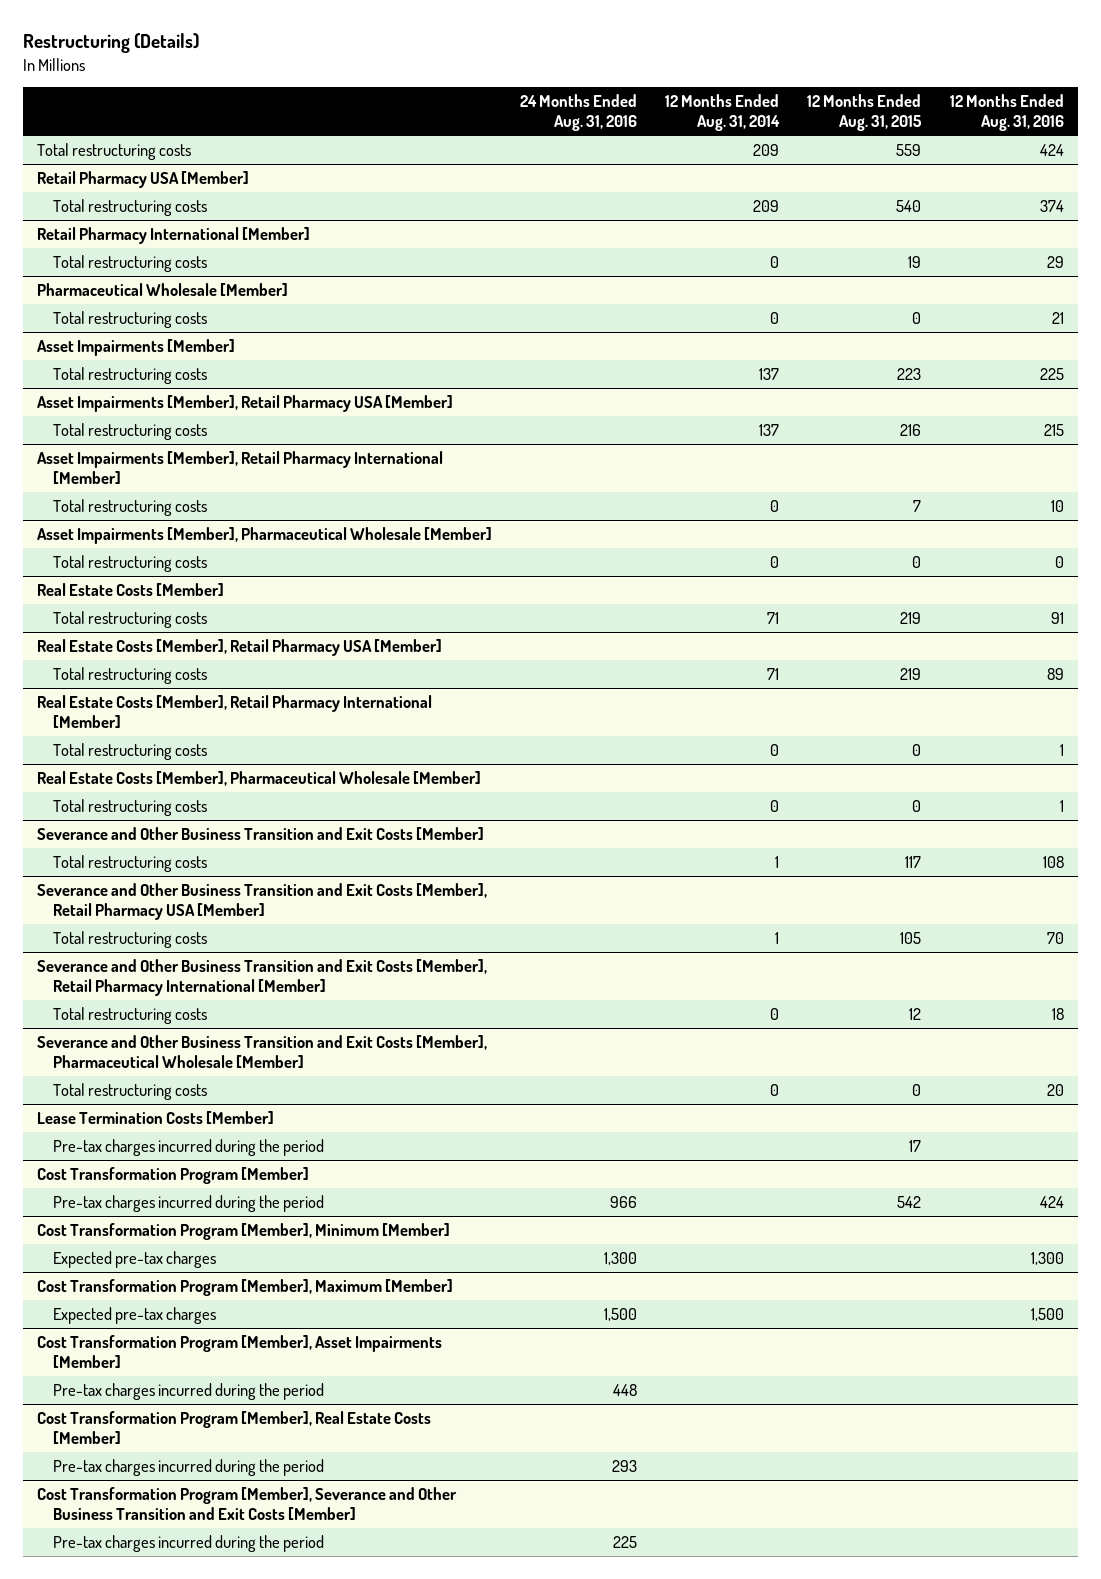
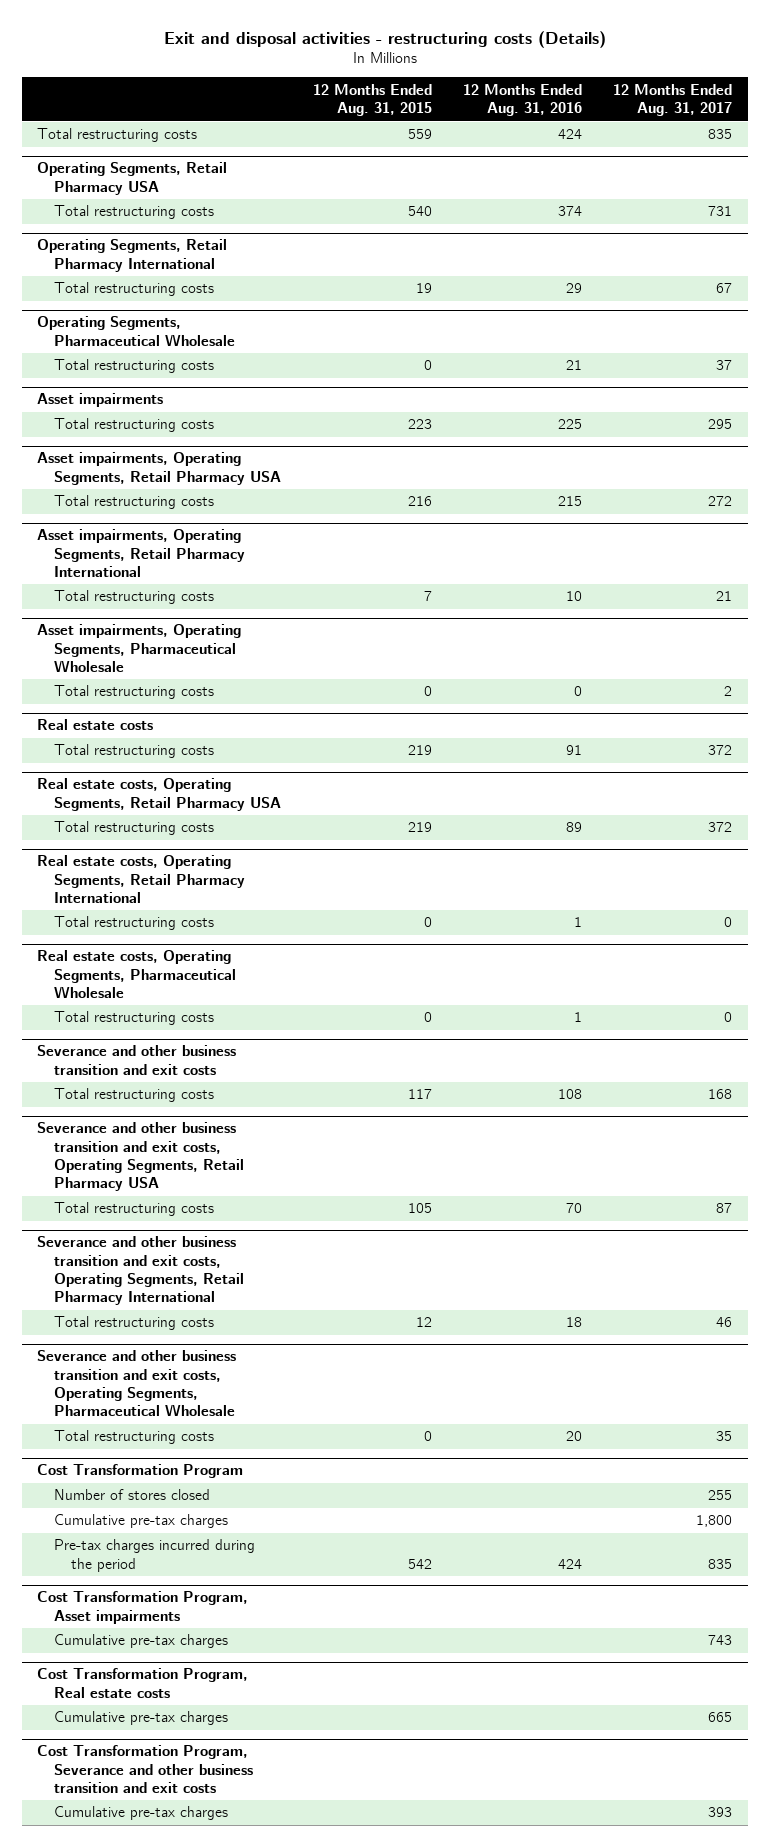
- Restructuring (Details)
+ Exit and disposal activities - restructuring costs (Details)
- | 24 Months Ended Aug. 31, 2016 | 12 Months Ended Aug. 31, 2014 | 12 Months Ended Aug. 31, 2015 | 12 Months Ended Aug. 31, 2016
+ | 12 Months Ended Aug. 31, 2015 | 12 Months Ended Aug. 31, 2016 | 12 Months Ended Aug. 31, 2017
- Retail Pharmacy USA [Member]
+ Operating Segments, Retail Pharmacy USA
- Retail Pharmacy International [Member]
+ Operating Segments, Retail Pharmacy International
- Pharmaceutical Wholesale [Member]
+ Operating Segments, Pharmaceutical Wholesale
- Asset Impairments [Member]
+ Asset impairments
- Asset Impairments [Member], Retail Pharmacy USA [Member]
+ Asset impairments, Operating Segments, Retail Pharmacy USA
- Asset Impairments [Member], Retail Pharmacy International [Member]
+ Asset impairments, Operating Segments, Retail Pharmacy International
- Asset Impairments [Member], Pharmaceutical Wholesale [Member]
+ Asset impairments, Operating Segments, Pharmaceutical Wholesale
- Real Estate Costs [Member]
+ Real estate costs
- Real Estate Costs [Member], Retail Pharmacy USA [Member]
+ Real estate costs, Operating Segments, Retail Pharmacy USA
- Real Estate Costs [Member], Retail Pharmacy International [Member]
+ Real estate costs, Operating Segments, Retail Pharmacy International
- Real Estate Costs [Member], Pharmaceutical Wholesale [Member]
+ Real estate costs, Operating Segments, Pharmaceutical Wholesale
- Severance and Other Business Transition and Exit Costs [Member]
+ Severance and other business transition and exit costs
- Severance and Other Business Transition and Exit Costs [Member], Retail Pharmacy USA [Member]
+ Severance and other business transition and exit costs, Operating Segments, Retail Pharmacy USA
- Severance and Other Business Transition and Exit Costs [Member], Retail Pharmacy International [Member]
+ Severance and other business transition and exit costs, Operating Segments, Retail Pharmacy International
- Severance and Other Business Transition and Exit Costs [Member], Pharmaceutical Wholesale [Member]
+ Severance and other business transition and exit costs, Operating Segments, Pharmaceutical Wholesale
- Lease Termination Costs [Member]
- Pre-tax charges incurred during the period | | | 17 |
- Cost Transformation Program [Member]
+ Cost Transformation Program
+ Number of stores closed | | | 255
+ Cumulative pre-tax charges | | | 1,800
- Cost Transformation Program [Member], Minimum [Member]
- Expected pre-tax charges | 1,300 | | | 1,300
- Cost Transformation Program [Member], Maximum [Member]
- Expected pre-tax charges | 1,500 | | | 1,500
- Cost Transformation Program [Member], Asset Impairments [Member]
- Pre-tax charges incurred during the period | 448 | | |
- Cost Transformation Program [Member], Real Estate Costs [Member]
- Pre-tax charges incurred during the period | 293 | | |
- Cost Transformation Program [Member], Severance and Other Business Transition and Exit Costs [Member]
- Pre-tax charges incurred during the period | 225 | | |
+ Cost Transformation Program, Asset impairments
+ Cumulative pre-tax charges | | | 743
+ Cost Transformation Program, Real estate costs
+ Cumulative pre-tax charges | | | 665
+ Cost Transformation Program, Severance and other business transition and exit costs
+ Cumulative pre-tax charges | | | 393

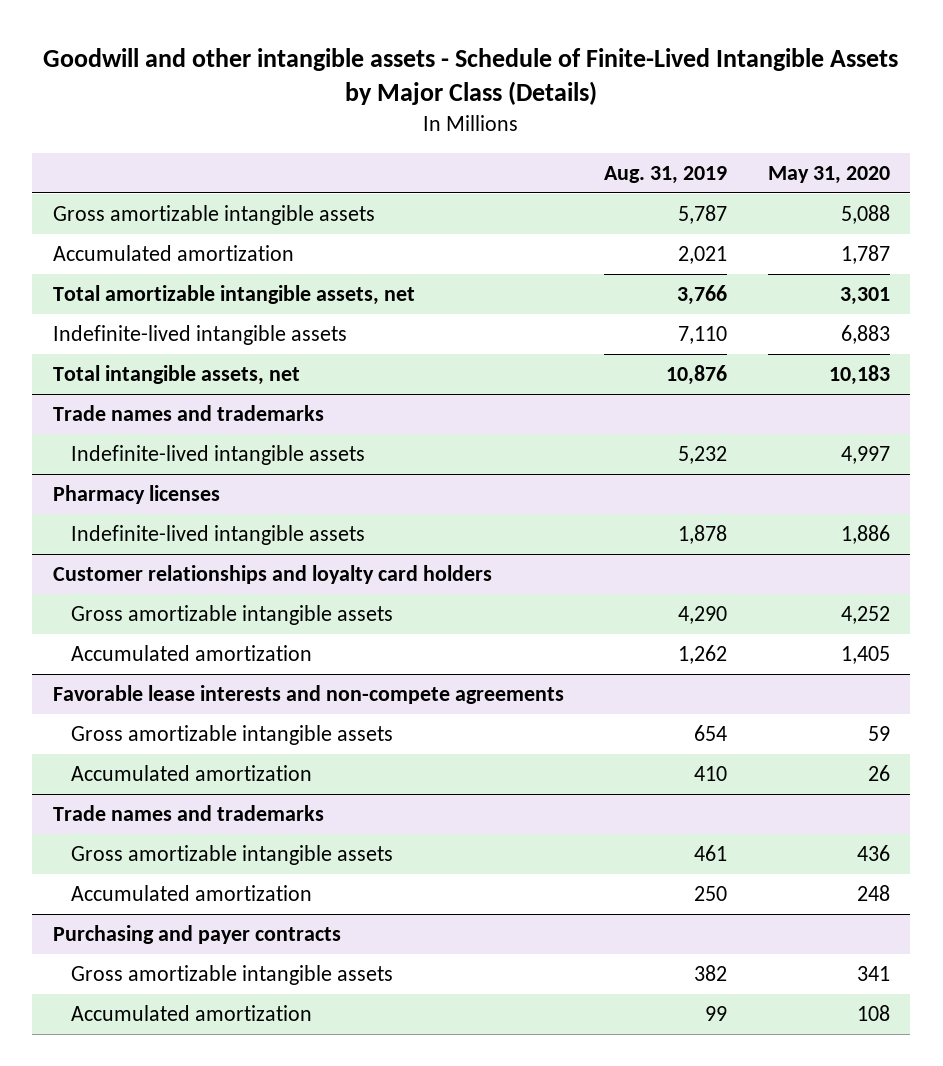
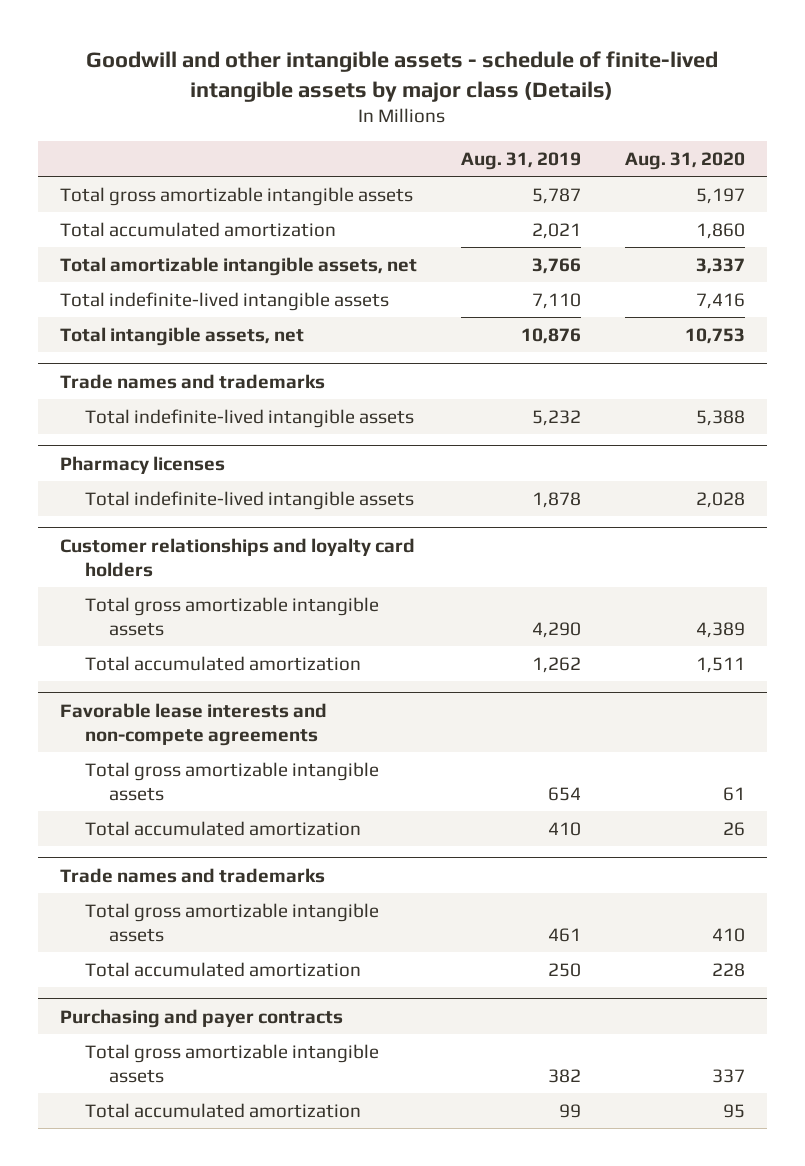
- Goodwill and other intangible assets - Schedule of Finite-Lived Intangible Assets by Major Class (Details)
+ Goodwill and other intangible assets - schedule of finite-lived intangible assets by major class (Details)
- | Aug. 31, 2019 | May 31, 2020
+ | Aug. 31, 2019 | Aug. 31, 2020
- Gross amortizable intangible assets | 5,787 | 5,088
- Accumulated amortization | 2,021 | 1,787
+ Total gross amortizable intangible assets | 5,787 | 5,197
+ Total accumulated amortization | 2,021 | 1,860
- Indefinite-lived intangible assets | 7,110 | 6,883
+ Total indefinite-lived intangible assets | 7,110 | 7,416
@ Trade names and trademarks
- Indefinite-lived intangible assets | 5,232 | 4,997
+ Total indefinite-lived intangible assets | 5,232 | 5,388
@ Pharmacy licenses
- Indefinite-lived intangible assets | 1,878 | 1,886
+ Total indefinite-lived intangible assets | 1,878 | 2,028
@ Customer relationships and loyalty card holders
- Gross amortizable intangible assets | 4,290 | 4,252
- Accumulated amortization | 1,262 | 1,405
+ Total gross amortizable intangible assets | 4,290 | 4,389
+ Total accumulated amortization | 1,262 | 1,511
@ Favorable lease interests and non-compete agreements
- Gross amortizable intangible assets | 654 | 59
- Accumulated amortization | 410 | 26
+ Total gross amortizable intangible assets | 654 | 61
+ Total accumulated amortization | 410 | 26
@ Trade names and trademarks
- Gross amortizable intangible assets | 461 | 436
- Accumulated amortization | 250 | 248
+ Total gross amortizable intangible assets | 461 | 410
+ Total accumulated amortization | 250 | 228
@ Purchasing and payer contracts
- Gross amortizable intangible assets | 382 | 341
- Accumulated amortization | 99 | 108
+ Total gross amortizable intangible assets | 382 | 337
+ Total accumulated amortization | 99 | 95

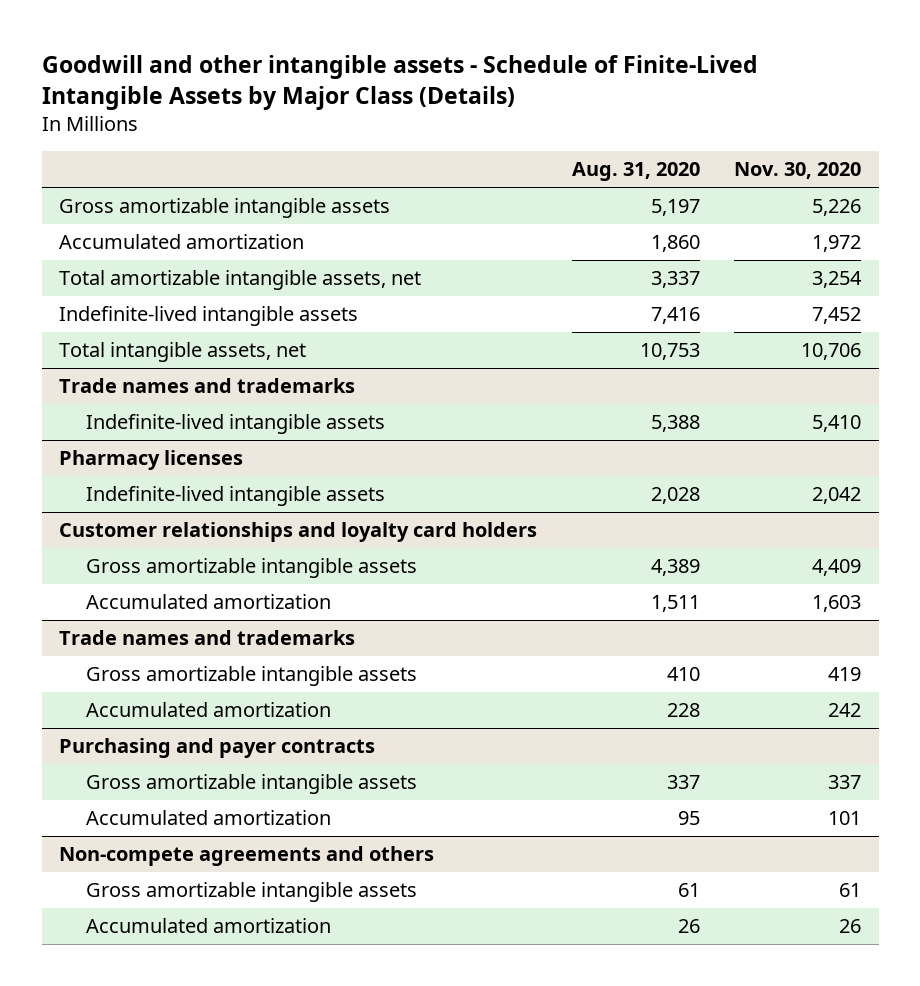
- Goodwill and other intangible assets - schedule of finite-lived intangible assets by major class (Details)
+ Goodwill and other intangible assets - Schedule of Finite-Lived Intangible Assets by Major Class (Details)
- | Aug. 31, 2019 | Aug. 31, 2020
+ | Aug. 31, 2020 | Nov. 30, 2020
- Total gross amortizable intangible assets | 5,787 | 5,197
- Total accumulated amortization | 2,021 | 1,860
+ Gross amortizable intangible assets | 5,197 | 5,226
+ Accumulated amortization | 1,860 | 1,972
- Total indefinite-lived intangible assets | 7,110 | 7,416
+ Indefinite-lived intangible assets | 7,416 | 7,452
@ Trade names and trademarks
- Total indefinite-lived intangible assets | 5,232 | 5,388
+ Indefinite-lived intangible assets | 5,388 | 5,410
@ Pharmacy licenses
- Total indefinite-lived intangible assets | 1,878 | 2,028
+ Indefinite-lived intangible assets | 2,028 | 2,042
@ Customer relationships and loyalty card holders
- Total gross amortizable intangible assets | 4,290 | 4,389
- Total accumulated amortization | 1,262 | 1,511
- Favorable lease interests and non-compete agreements
- Total gross amortizable intangible assets | 654 | 61
- Total accumulated amortization | 410 | 26
@ Customer relationships and loyalty card holders
+ Gross amortizable intangible assets | 4,389 | 4,409
+ Accumulated amortization | 1,511 | 1,603
@ Trade names and trademarks
- Total gross amortizable intangible assets | 461 | 410
- Total accumulated amortization | 250 | 228
+ Gross amortizable intangible assets | 410 | 419
+ Accumulated amortization | 228 | 242
@ Purchasing and payer contracts
- Total gross amortizable intangible assets | 382 | 337
- Total accumulated amortization | 99 | 95
+ Gross amortizable intangible assets | 337 | 337
+ Accumulated amortization | 95 | 101
+ Non-compete agreements and others
+ Gross amortizable intangible assets | 61 | 61
+ Accumulated amortization | 26 | 26

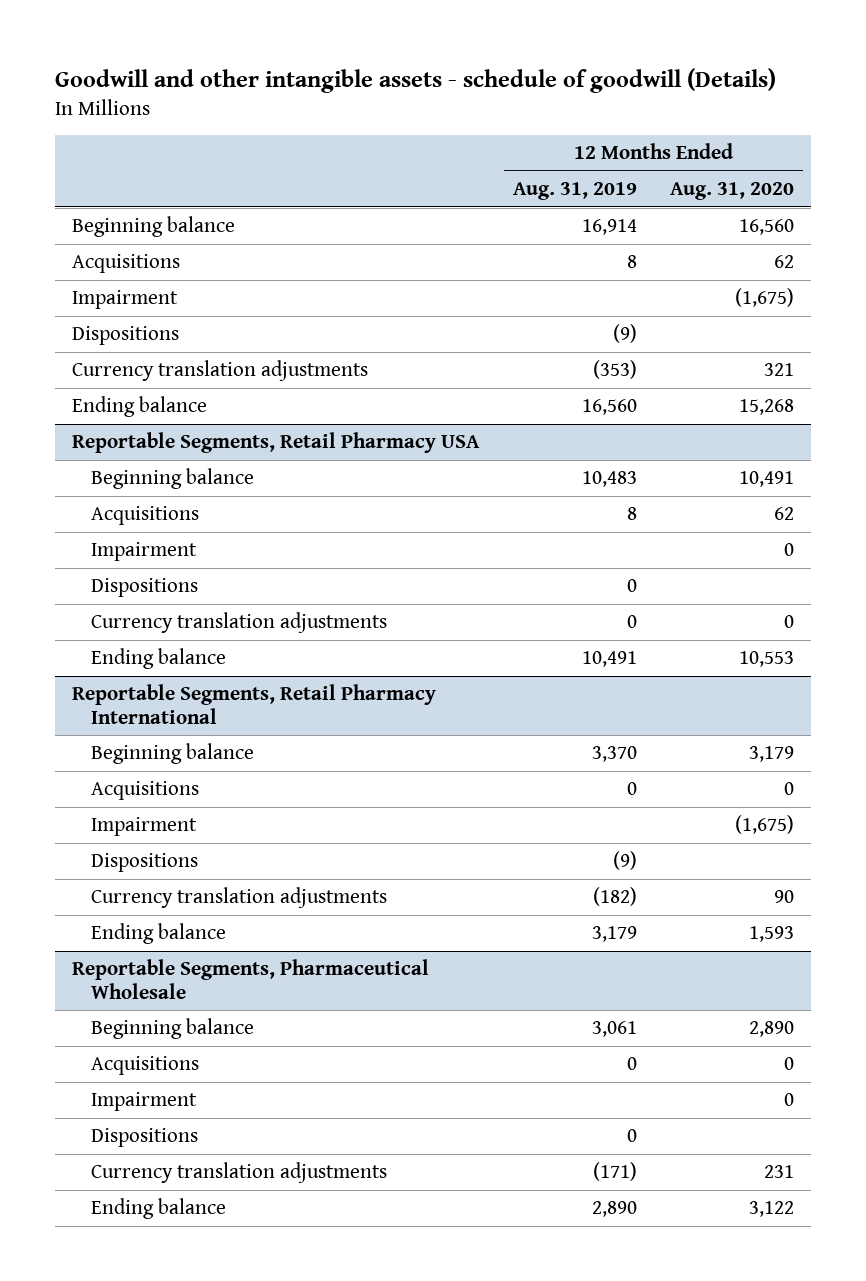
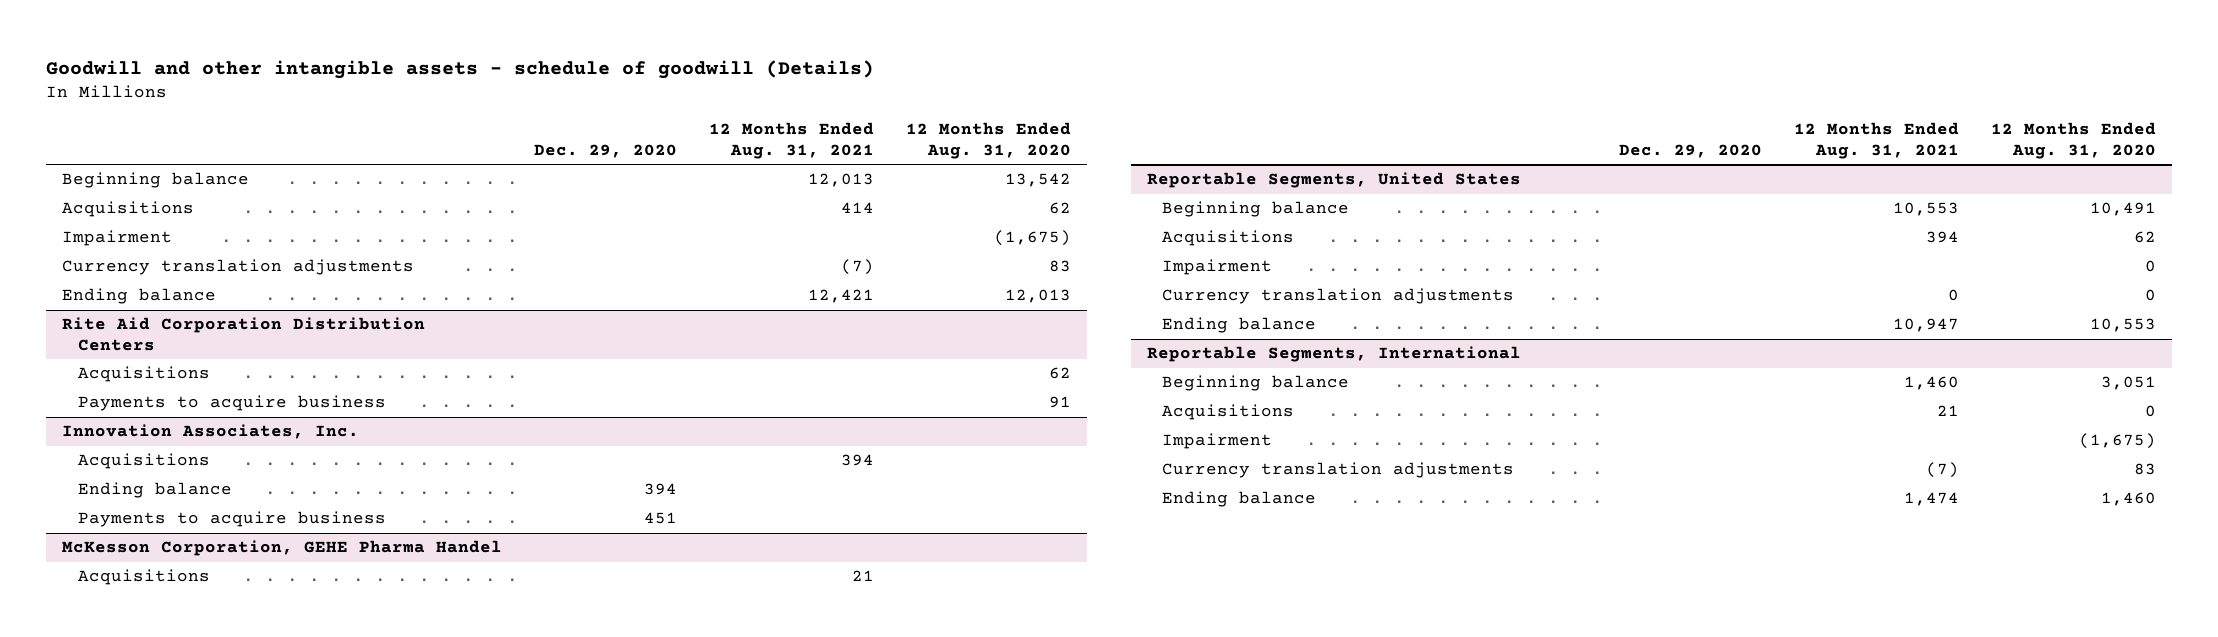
- | 12 Months Ended Aug. 31, 2019 | 12 Months Ended Aug. 31, 2020
+ | Dec. 29, 2020 | 12 Months Ended Aug. 31, 2021 | 12 Months Ended Aug. 31, 2020
- Beginning balance | 16,914 | 16,560
+ Beginning balance | | 12,013 | 13,542
- Dispositions | (9) |
- Currency translation adjustments | (353) | 321
- Ending balance | 16,560 | 15,268
- Reportable Segments, Retail Pharmacy USA
+ Currency translation adjustments | | (7) | 83
+ Ending balance | | 12,421 | 12,013
+ Rite Aid Corporation Distribution Centers
+ Acquisitions | | | 62
+ Payments to acquire business | | | 91
+ Innovation Associates, Inc.
+ Acquisitions | | 394 |
+ Ending balance | 394 | |
+ Payments to acquire business | 451 | |
+ McKesson Corporation, GEHE Pharma Handel
+ Acquisitions | | 21 |
+ Reportable Segments, United States
- Dispositions | 0 |
- Reportable Segments, Retail Pharmacy International
- Beginning balance | 3,370 | 3,179
+ Reportable Segments, International
+ Beginning balance | | 1,460 | 3,051
- Dispositions | (9) |
- Currency translation adjustments | (182) | 90
- Ending balance | 3,179 | 1,593
- Reportable Segments, Pharmaceutical Wholesale
- Beginning balance | 3,061 | 2,890
- Acquisitions | 0 | 0
- Impairment | | 0
- Dispositions | 0 |
- Currency translation adjustments | (171) | 231
- Ending balance | 2,890 | 3,122
+ Currency translation adjustments | | (7) | 83
+ Ending balance | | 1,474 | 1,460

